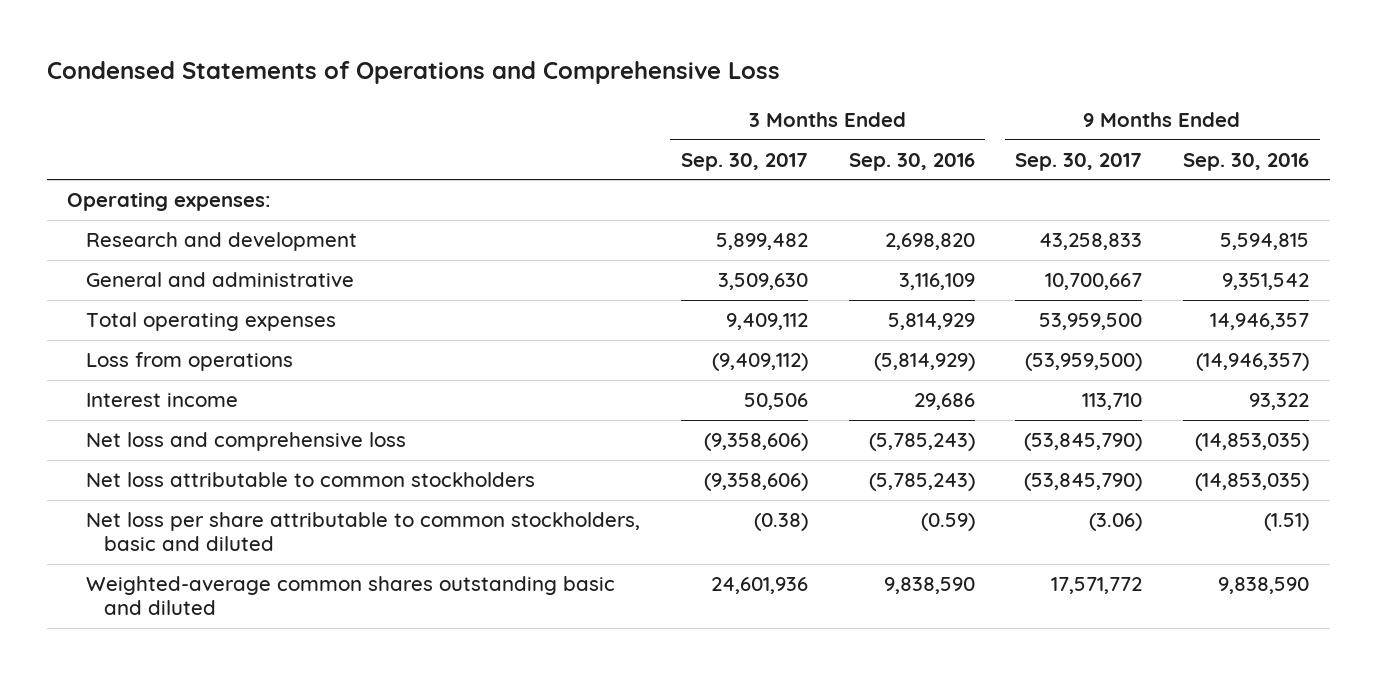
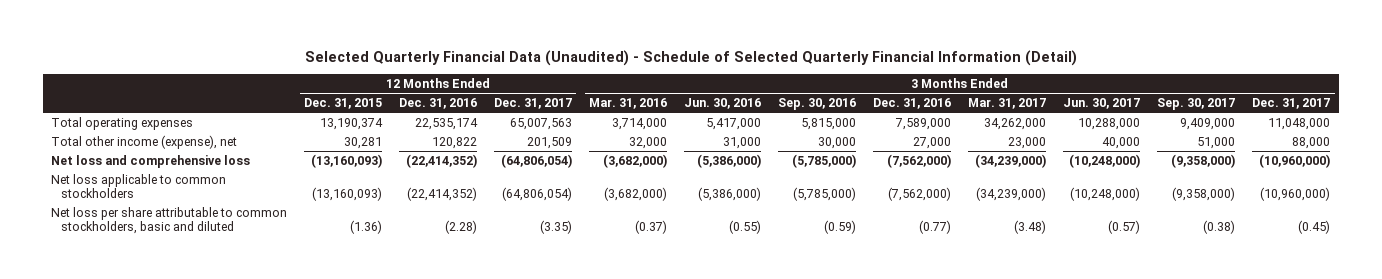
- Condensed Statements of Operations and Comprehensive Loss
+ Selected Quarterly Financial Data (Unaudited) - Schedule of Selected Quarterly Financial Information (Detail)
- | 3 Months Ended Sep. 30, 2017 | 3 Months Ended Sep. 30, 2016 | 9 Months Ended Sep. 30, 2017 | 9 Months Ended Sep. 30, 2016
+ | 12 Months Ended Dec. 31, 2015 | 12 Months Ended Dec. 31, 2016 | 12 Months Ended Dec. 31, 2017 | 3 Months Ended Mar. 31, 2016 | 3 Months Ended Jun. 30, 2016 | 3 Months Ended Sep. 30, 2016 | 3 Months Ended Dec. 31, 2016 | 3 Months Ended Mar. 31, 2017 | 3 Months Ended Jun. 30, 2017 | 3 Months Ended Sep. 30, 2017 | 3 Months Ended Dec. 31, 2017
- Operating expenses:
- Research and development | 5,899,482 | 2,698,820 | 43,258,833 | 5,594,815
- General and administrative | 3,509,630 | 3,116,109 | 10,700,667 | 9,351,542
- Total operating expenses | 9,409,112 | 5,814,929 | 53,959,500 | 14,946,357
- Loss from operations | (9,409,112) | (5,814,929) | (53,959,500) | (14,946,357)
- Interest income | 50,506 | 29,686 | 113,710 | 93,322
- Net loss and comprehensive loss | (9,358,606) | (5,785,243) | (53,845,790) | (14,853,035)
- Net loss attributable to common stockholders | (9,358,606) | (5,785,243) | (53,845,790) | (14,853,035)
+ Total operating expenses | 13,190,374 | 22,535,174 | 65,007,563 | 3,714,000 | 5,417,000 | 5,815,000 | 7,589,000 | 34,262,000 | 10,288,000 | 9,409,000 | 11,048,000
+ Total other income (expense), net | 30,281 | 120,822 | 201,509 | 32,000 | 31,000 | 30,000 | 27,000 | 23,000 | 40,000 | 51,000 | 88,000
+ Net loss and comprehensive loss | (13,160,093) | (22,414,352) | (64,806,054) | (3,682,000) | (5,386,000) | (5,785,000) | (7,562,000) | (34,239,000) | (10,248,000) | (9,358,000) | (10,960,000)
+ Net loss applicable to common stockholders | (13,160,093) | (22,414,352) | (64,806,054) | (3,682,000) | (5,386,000) | (5,785,000) | (7,562,000) | (34,239,000) | (10,248,000) | (9,358,000) | (10,960,000)
- Weighted-average common shares outstanding basic and diluted | 24,601,936 | 9,838,590 | 17,571,772 | 9,838,590

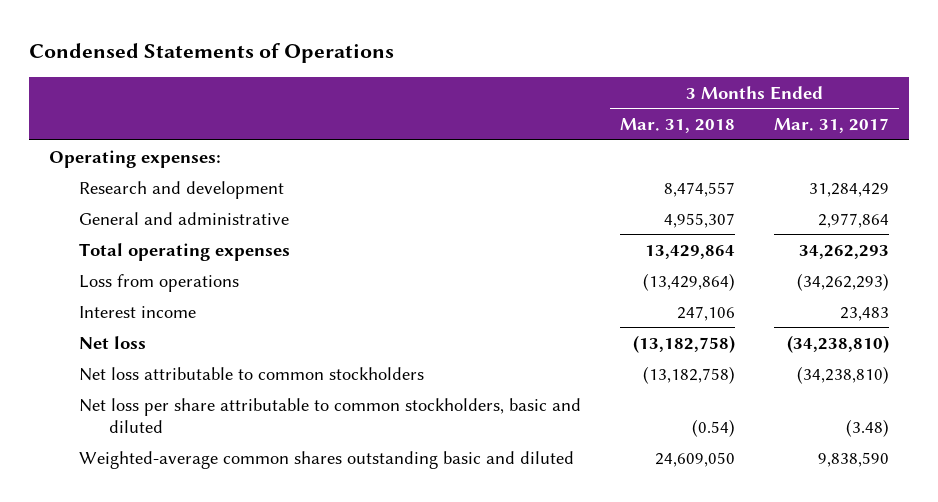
- Selected Quarterly Financial Data (Unaudited) - Schedule of Selected Quarterly Financial Information (Detail)
+ Condensed Statements of Operations
- | 12 Months Ended Dec. 31, 2015 | 12 Months Ended Dec. 31, 2016 | 12 Months Ended Dec. 31, 2017 | 3 Months Ended Mar. 31, 2016 | 3 Months Ended Jun. 30, 2016 | 3 Months Ended Sep. 30, 2016 | 3 Months Ended Dec. 31, 2016 | 3 Months Ended Mar. 31, 2017 | 3 Months Ended Jun. 30, 2017 | 3 Months Ended Sep. 30, 2017 | 3 Months Ended Dec. 31, 2017
+ | 3 Months Ended Mar. 31, 2018 | 3 Months Ended Mar. 31, 2017
- Total operating expenses | 13,190,374 | 22,535,174 | 65,007,563 | 3,714,000 | 5,417,000 | 5,815,000 | 7,589,000 | 34,262,000 | 10,288,000 | 9,409,000 | 11,048,000
- Total other income (expense), net | 30,281 | 120,822 | 201,509 | 32,000 | 31,000 | 30,000 | 27,000 | 23,000 | 40,000 | 51,000 | 88,000
- Net loss and comprehensive loss | (13,160,093) | (22,414,352) | (64,806,054) | (3,682,000) | (5,386,000) | (5,785,000) | (7,562,000) | (34,239,000) | (10,248,000) | (9,358,000) | (10,960,000)
- Net loss applicable to common stockholders | (13,160,093) | (22,414,352) | (64,806,054) | (3,682,000) | (5,386,000) | (5,785,000) | (7,562,000) | (34,239,000) | (10,248,000) | (9,358,000) | (10,960,000)
+ Operating expenses:
+ Research and development | 8,474,557 | 31,284,429
+ General and administrative | 4,955,307 | 2,977,864
+ Total operating expenses | 13,429,864 | 34,262,293
+ Loss from operations | (13,429,864) | (34,262,293)
+ Interest income | 247,106 | 23,483
+ Net loss | (13,182,758) | (34,238,810)
+ Net loss attributable to common stockholders | (13,182,758) | (34,238,810)
+ Weighted-average common shares outstanding basic and diluted | 24,609,050 | 9,838,590

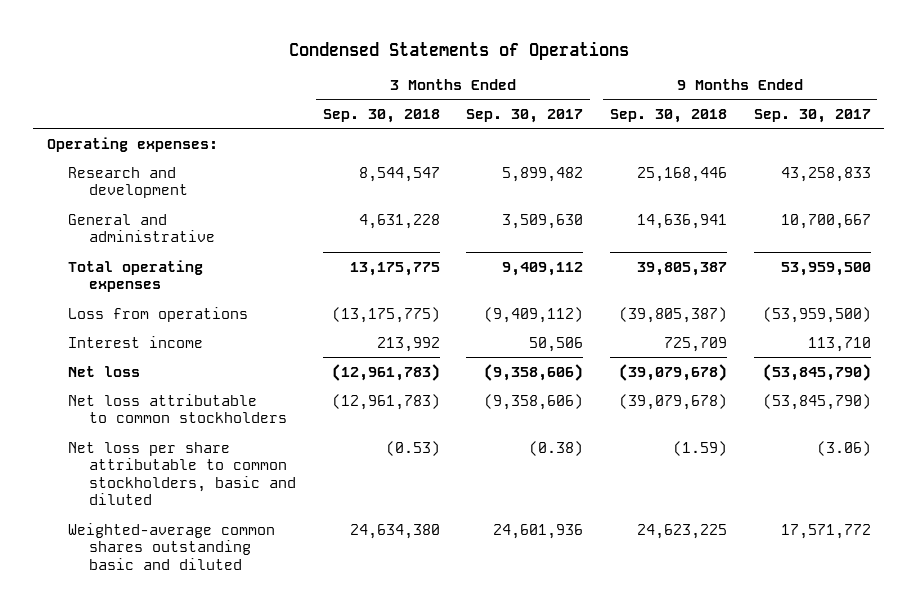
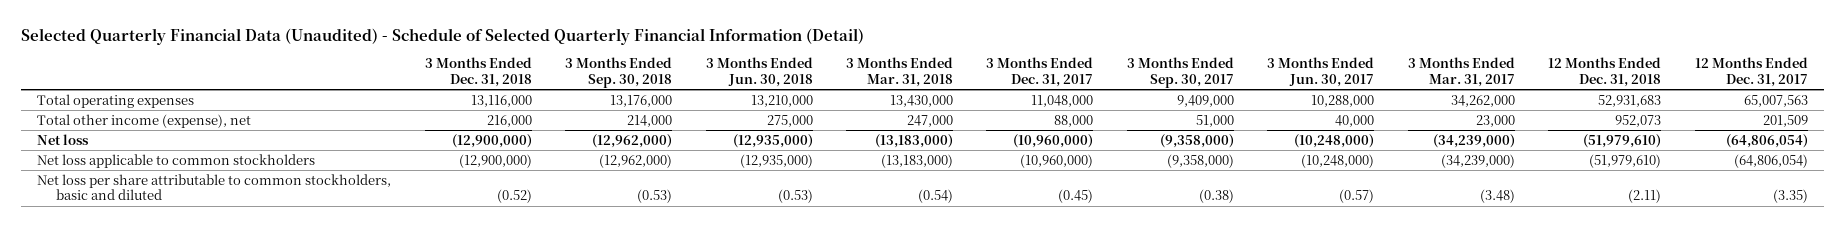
- Condensed Statements of Operations
+ Selected Quarterly Financial Data (Unaudited) - Schedule of Selected Quarterly Financial Information (Detail)
- | 3 Months Ended Sep. 30, 2018 | 3 Months Ended Sep. 30, 2017 | 9 Months Ended Sep. 30, 2018 | 9 Months Ended Sep. 30, 2017
+ | 3 Months Ended Dec. 31, 2018 | 3 Months Ended Sep. 30, 2018 | 3 Months Ended Jun. 30, 2018 | 3 Months Ended Mar. 31, 2018 | 3 Months Ended Dec. 31, 2017 | 3 Months Ended Sep. 30, 2017 | 3 Months Ended Jun. 30, 2017 | 3 Months Ended Mar. 31, 2017 | 12 Months Ended Dec. 31, 2018 | 12 Months Ended Dec. 31, 2017
- Operating expenses:
- Research and development | 8,544,547 | 5,899,482 | 25,168,446 | 43,258,833
- General and administrative | 4,631,228 | 3,509,630 | 14,636,941 | 10,700,667
- Total operating expenses | 13,175,775 | 9,409,112 | 39,805,387 | 53,959,500
- Loss from operations | (13,175,775) | (9,409,112) | (39,805,387) | (53,959,500)
- Interest income | 213,992 | 50,506 | 725,709 | 113,710
- Net loss | (12,961,783) | (9,358,606) | (39,079,678) | (53,845,790)
- Net loss attributable to common stockholders | (12,961,783) | (9,358,606) | (39,079,678) | (53,845,790)
+ Total operating expenses | 13,116,000 | 13,176,000 | 13,210,000 | 13,430,000 | 11,048,000 | 9,409,000 | 10,288,000 | 34,262,000 | 52,931,683 | 65,007,563
+ Total other income (expense), net | 216,000 | 214,000 | 275,000 | 247,000 | 88,000 | 51,000 | 40,000 | 23,000 | 952,073 | 201,509
+ Net loss | (12,900,000) | (12,962,000) | (12,935,000) | (13,183,000) | (10,960,000) | (9,358,000) | (10,248,000) | (34,239,000) | (51,979,610) | (64,806,054)
+ Net loss applicable to common stockholders | (12,900,000) | (12,962,000) | (12,935,000) | (13,183,000) | (10,960,000) | (9,358,000) | (10,248,000) | (34,239,000) | (51,979,610) | (64,806,054)
- Weighted-average common shares outstanding basic and diluted | 24,634,380 | 24,601,936 | 24,623,225 | 17,571,772

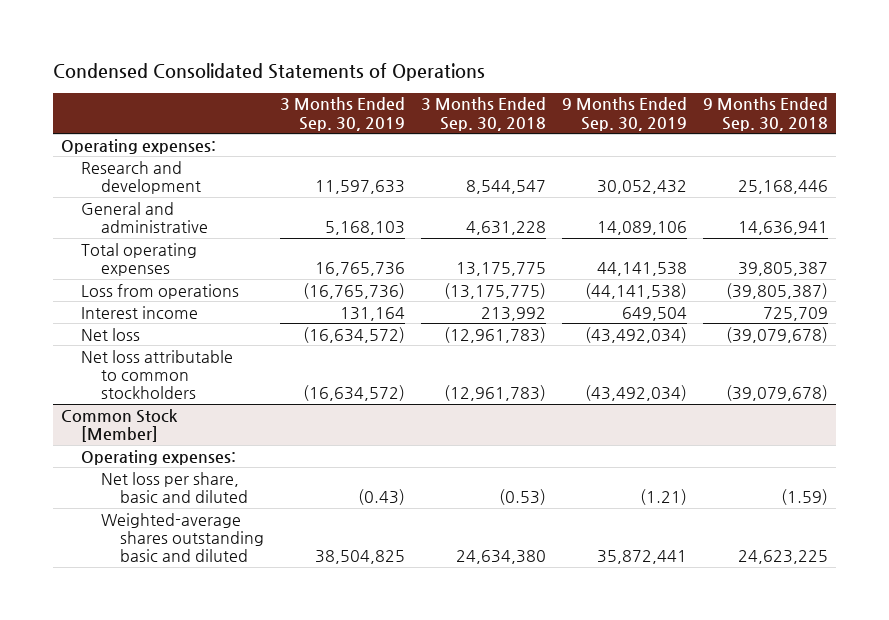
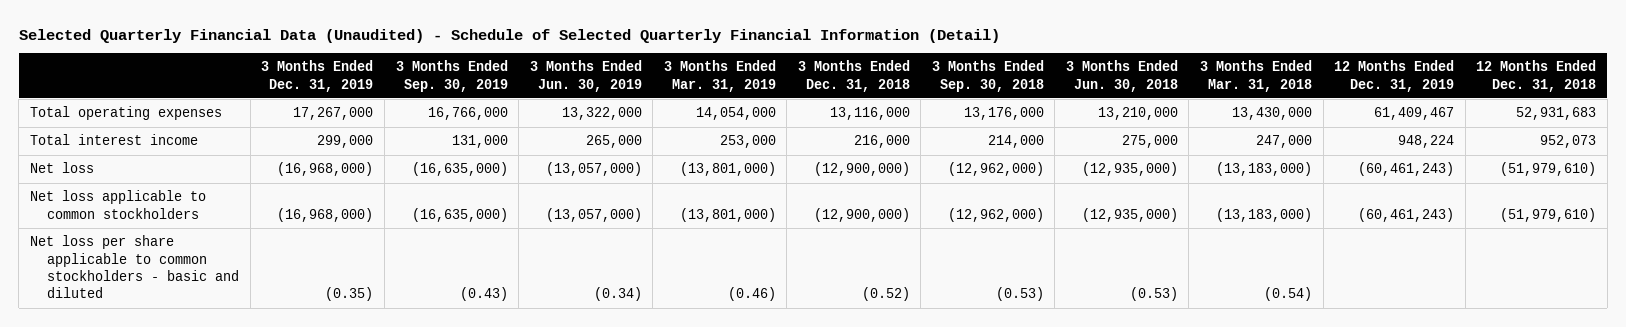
- Condensed Consolidated Statements of Operations
+ Selected Quarterly Financial Data (Unaudited) - Schedule of Selected Quarterly Financial Information (Detail)
- | 3 Months Ended Sep. 30, 2019 | 3 Months Ended Sep. 30, 2018 | 9 Months Ended Sep. 30, 2019 | 9 Months Ended Sep. 30, 2018
+ | 3 Months Ended Dec. 31, 2019 | 3 Months Ended Sep. 30, 2019 | 3 Months Ended Jun. 30, 2019 | 3 Months Ended Mar. 31, 2019 | 3 Months Ended Dec. 31, 2018 | 3 Months Ended Sep. 30, 2018 | 3 Months Ended Jun. 30, 2018 | 3 Months Ended Mar. 31, 2018 | 12 Months Ended Dec. 31, 2019 | 12 Months Ended Dec. 31, 2018
- Operating expenses:
- Research and development | 11,597,633 | 8,544,547 | 30,052,432 | 25,168,446
- General and administrative | 5,168,103 | 4,631,228 | 14,089,106 | 14,636,941
- Total operating expenses | 16,765,736 | 13,175,775 | 44,141,538 | 39,805,387
- Loss from operations | (16,765,736) | (13,175,775) | (44,141,538) | (39,805,387)
- Interest income | 131,164 | 213,992 | 649,504 | 725,709
- Net loss | (16,634,572) | (12,961,783) | (43,492,034) | (39,079,678)
- Net loss attributable to common stockholders | (16,634,572) | (12,961,783) | (43,492,034) | (39,079,678)
- Common Stock [Member]
- Operating expenses:
- Net loss per share, basic and diluted | (0.43) | (0.53) | (1.21) | (1.59)
- Weighted-average shares outstanding basic and diluted | 38,504,825 | 24,634,380 | 35,872,441 | 24,623,225
+ Total operating expenses | 17,267,000 | 16,766,000 | 13,322,000 | 14,054,000 | 13,116,000 | 13,176,000 | 13,210,000 | 13,430,000 | 61,409,467 | 52,931,683
+ Total interest income | 299,000 | 131,000 | 265,000 | 253,000 | 216,000 | 214,000 | 275,000 | 247,000 | 948,224 | 952,073
+ Net loss | (16,968,000) | (16,635,000) | (13,057,000) | (13,801,000) | (12,900,000) | (12,962,000) | (12,935,000) | (13,183,000) | (60,461,243) | (51,979,610)
+ Net loss applicable to common stockholders | (16,968,000) | (16,635,000) | (13,057,000) | (13,801,000) | (12,900,000) | (12,962,000) | (12,935,000) | (13,183,000) | (60,461,243) | (51,979,610)
+ Net loss per share applicable to common stockholders - basic and diluted | (0.35) | (0.43) | (0.34) | (0.46) | (0.52) | (0.53) | (0.53) | (0.54) | |

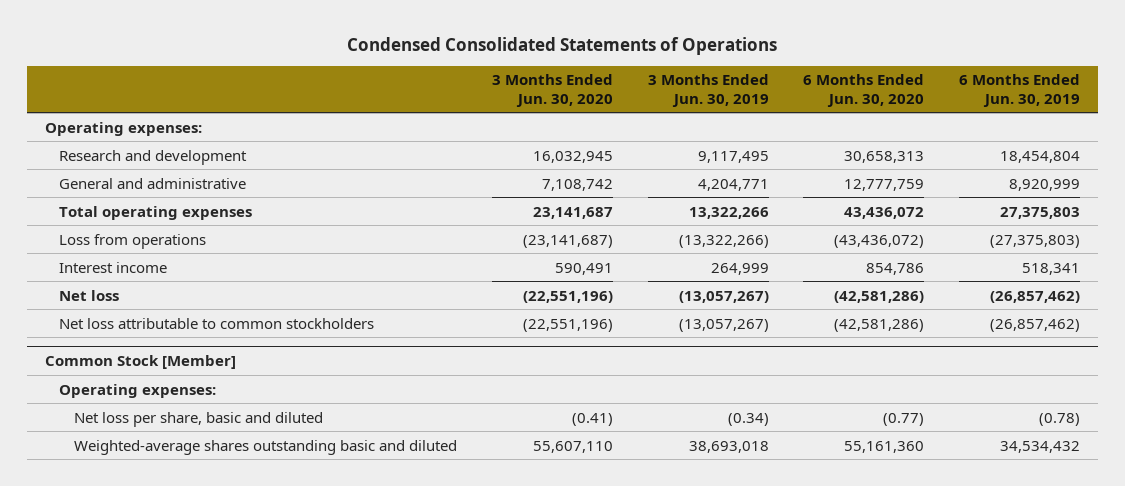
- Selected Quarterly Financial Data (Unaudited) - Schedule of Selected Quarterly Financial Information (Detail)
+ Condensed Consolidated Statements of Operations
- | 3 Months Ended Dec. 31, 2019 | 3 Months Ended Sep. 30, 2019 | 3 Months Ended Jun. 30, 2019 | 3 Months Ended Mar. 31, 2019 | 3 Months Ended Dec. 31, 2018 | 3 Months Ended Sep. 30, 2018 | 3 Months Ended Jun. 30, 2018 | 3 Months Ended Mar. 31, 2018 | 12 Months Ended Dec. 31, 2019 | 12 Months Ended Dec. 31, 2018
+ | 3 Months Ended Jun. 30, 2020 | 3 Months Ended Jun. 30, 2019 | 6 Months Ended Jun. 30, 2020 | 6 Months Ended Jun. 30, 2019
- Total operating expenses | 17,267,000 | 16,766,000 | 13,322,000 | 14,054,000 | 13,116,000 | 13,176,000 | 13,210,000 | 13,430,000 | 61,409,467 | 52,931,683
- Total interest income | 299,000 | 131,000 | 265,000 | 253,000 | 216,000 | 214,000 | 275,000 | 247,000 | 948,224 | 952,073
- Net loss | (16,968,000) | (16,635,000) | (13,057,000) | (13,801,000) | (12,900,000) | (12,962,000) | (12,935,000) | (13,183,000) | (60,461,243) | (51,979,610)
- Net loss applicable to common stockholders | (16,968,000) | (16,635,000) | (13,057,000) | (13,801,000) | (12,900,000) | (12,962,000) | (12,935,000) | (13,183,000) | (60,461,243) | (51,979,610)
- Net loss per share applicable to common stockholders - basic and diluted | (0.35) | (0.43) | (0.34) | (0.46) | (0.52) | (0.53) | (0.53) | (0.54) | |
+ Operating expenses:
+ Research and development | 16,032,945 | 9,117,495 | 30,658,313 | 18,454,804
+ General and administrative | 7,108,742 | 4,204,771 | 12,777,759 | 8,920,999
+ Total operating expenses | 23,141,687 | 13,322,266 | 43,436,072 | 27,375,803
+ Loss from operations | (23,141,687) | (13,322,266) | (43,436,072) | (27,375,803)
+ Interest income | 590,491 | 264,999 | 854,786 | 518,341
+ Net loss | (22,551,196) | (13,057,267) | (42,581,286) | (26,857,462)
+ Net loss attributable to common stockholders | (22,551,196) | (13,057,267) | (42,581,286) | (26,857,462)
+ Common Stock [Member]
+ Operating expenses:
+ Net loss per share, basic and diluted | (0.41) | (0.34) | (0.77) | (0.78)
+ Weighted-average shares outstanding basic and diluted | 55,607,110 | 38,693,018 | 55,161,360 | 34,534,432

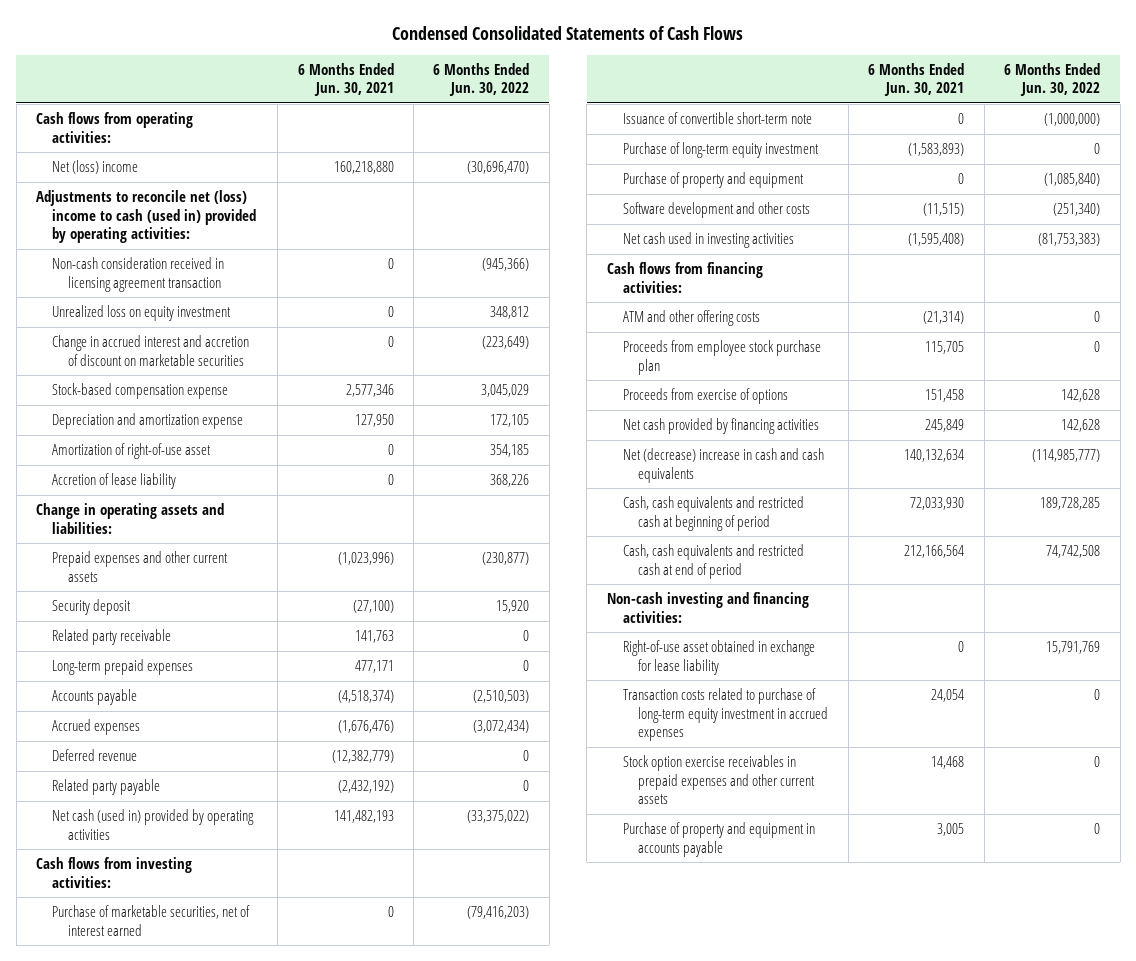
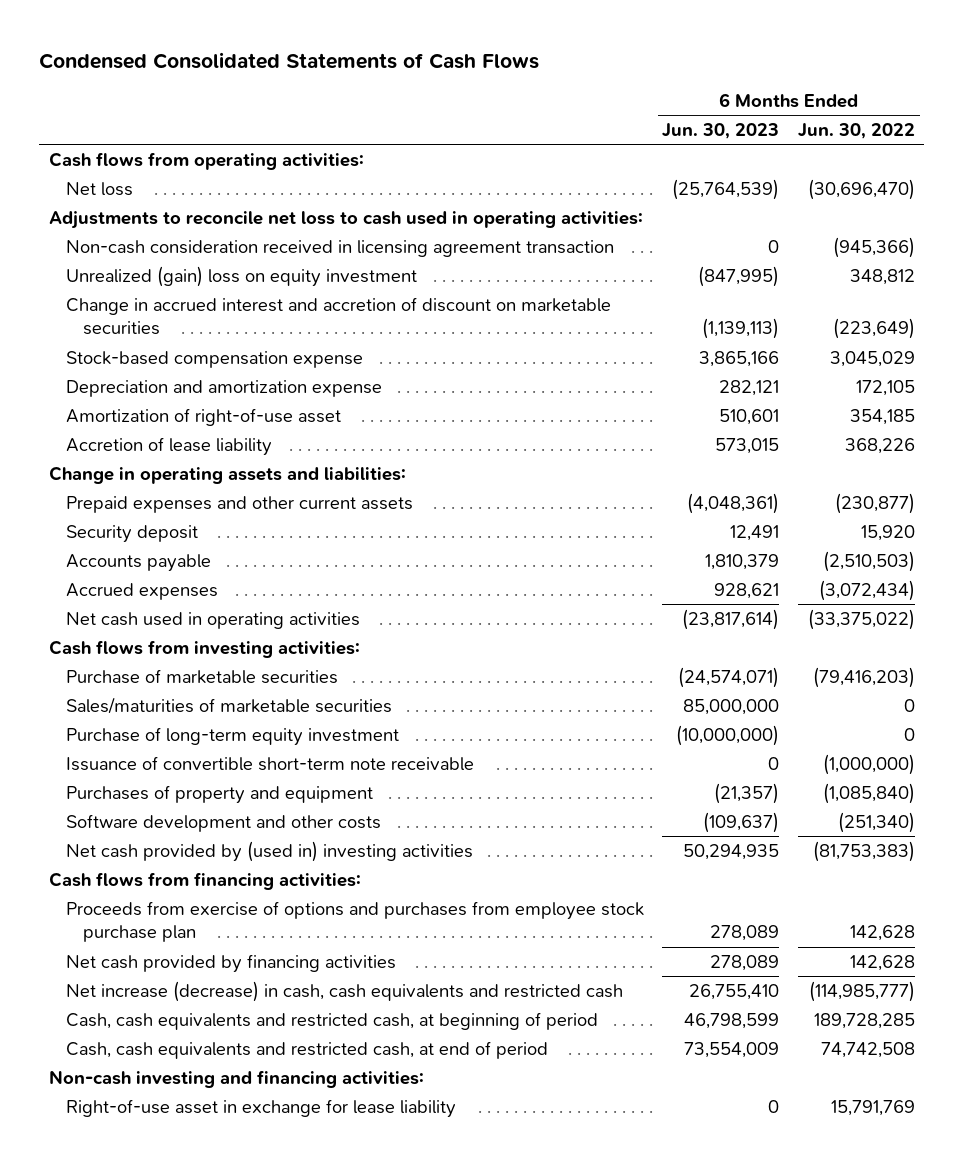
- | 6 Months Ended Jun. 30, 2021 | 6 Months Ended Jun. 30, 2022
+ | 6 Months Ended Jun. 30, 2023 | 6 Months Ended Jun. 30, 2022
- Net (loss) income | 160,218,880 | (30,696,470)
- Adjustments to reconcile net (loss) income to cash (used in) provided by operating activities:
+ Net loss | (25,764,539) | (30,696,470)
+ Adjustments to reconcile net loss to cash used in operating activities:
- Unrealized loss on equity investment | 0 | 348,812
+ Unrealized (gain) loss on equity investment | (847,995) | 348,812
- Related party receivable | 141,763 | 0
- Long-term prepaid expenses | 477,171 | 0
- Deferred revenue | (12,382,779) | 0
- Related party payable | (2,432,192) | 0
- Net cash (used in) provided by operating activities | 141,482,193 | (33,375,022)
+ Net cash used in operating activities | (23,817,614) | (33,375,022)
- Purchase of marketable securities, net of interest earned | 0 | (79,416,203)
- Issuance of convertible short-term note | 0 | (1,000,000)
+ Purchase of marketable securities | (24,574,071) | (79,416,203)
+ Sales/maturities of marketable securities | 85,000,000 | 0
- Purchase of property and equipment | 0 | (1,085,840)
+ Issuance of convertible short-term note receivable | 0 | (1,000,000)
+ Purchases of property and equipment | (21,357) | (1,085,840)
- Net cash used in investing activities | (1,595,408) | (81,753,383)
+ Net cash provided by (used in) investing activities | 50,294,935 | (81,753,383)
- ATM and other offering costs | (21,314) | 0
- Proceeds from employee stock purchase plan | 115,705 | 0
- Proceeds from exercise of options | 151,458 | 142,628
+ Proceeds from exercise of options and purchases from employee stock purchase plan | 278,089 | 142,628
- Net (decrease) increase in cash and cash equivalents | 140,132,634 | (114,985,777)
- Cash, cash equivalents and restricted cash at beginning of period | 72,033,930 | 189,728,285
- Cash, cash equivalents and restricted cash at end of period | 212,166,564 | 74,742,508
+ Net increase (decrease) in cash, cash equivalents and restricted cash | 26,755,410 | (114,985,777)
+ Cash, cash equivalents and restricted cash, at beginning of period | 46,798,599 | 189,728,285
+ Cash, cash equivalents and restricted cash, at end of period | 73,554,009 | 74,742,508
- Right-of-use asset obtained in exchange for lease liability | 0 | 15,791,769
- Transaction costs related to purchase of long-term equity investment in accrued expenses | 24,054 | 0
- Stock option exercise receivables in prepaid expenses and other current assets | 14,468 | 0
- Purchase of property and equipment in accounts payable | 3,005 | 0
+ Right-of-use asset in exchange for lease liability | 0 | 15,791,769

